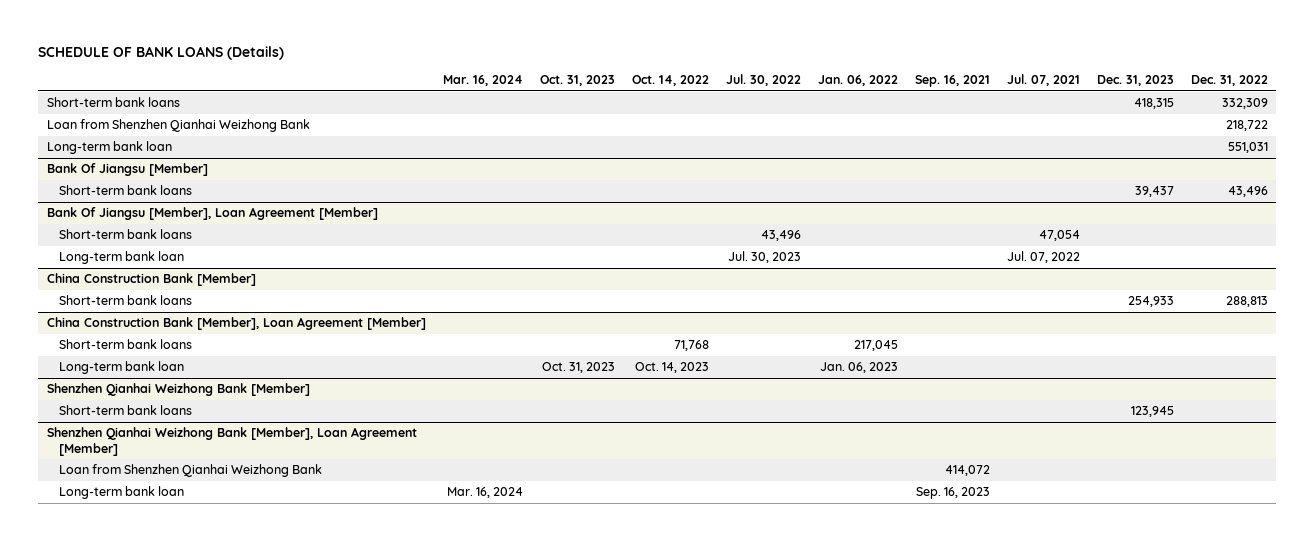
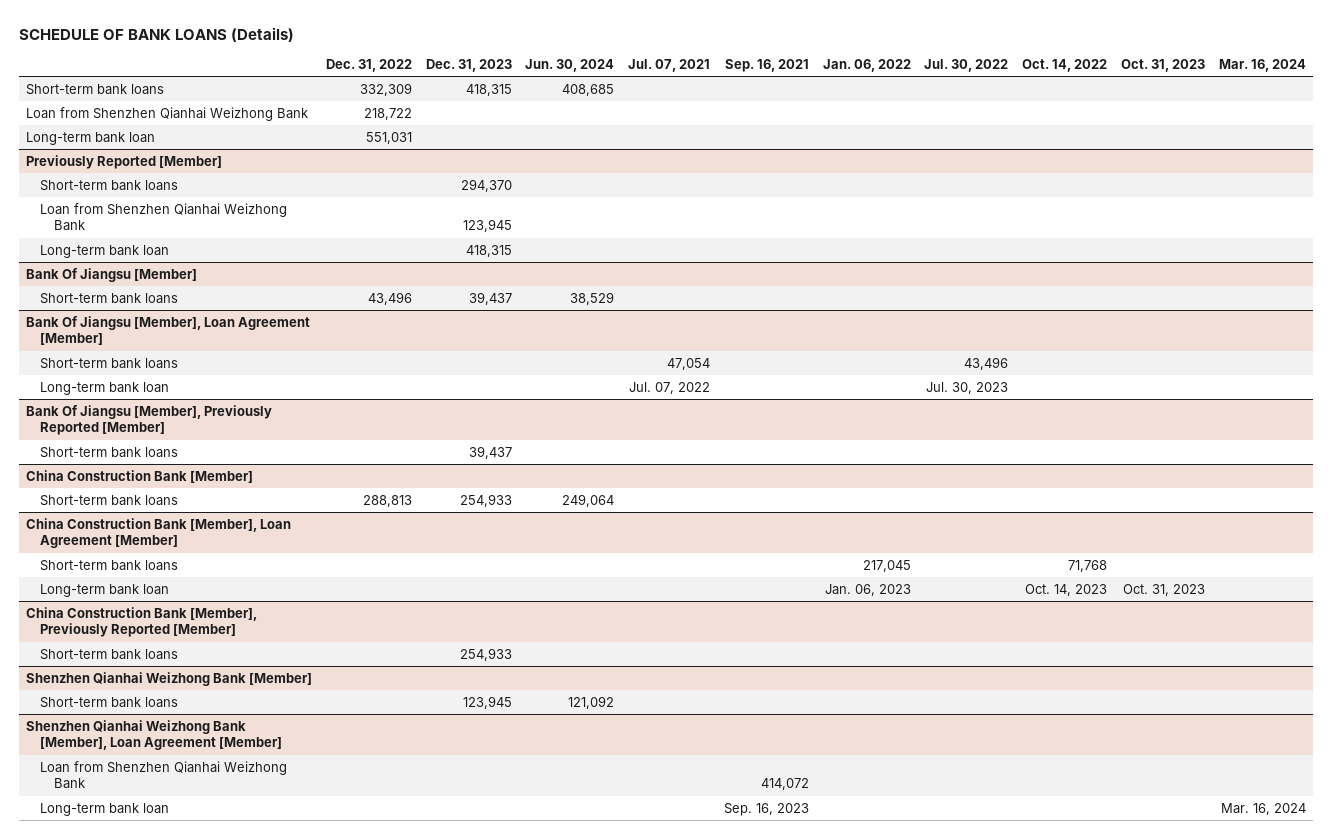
- | Mar. 16, 2024 | Oct. 31, 2023 | Oct. 14, 2022 | Jul. 30, 2022 | Jan. 06, 2022 | Sep. 16, 2021 | Jul. 07, 2021 | Dec. 31, 2023 | Dec. 31, 2022
+ | Dec. 31, 2022 | Dec. 31, 2023 | Jun. 30, 2024 | Jul. 07, 2021 | Sep. 16, 2021 | Jan. 06, 2022 | Jul. 30, 2022 | Oct. 14, 2022 | Oct. 31, 2023 | Mar. 16, 2024
+ Previously Reported [Member]
+ Short-term bank loans | | 294,370 | | | | | | | |
+ Loan from Shenzhen Qianhai Weizhong Bank | | 123,945 | | | | | | | |
+ Long-term bank loan | | 418,315 | | | | | | | |
+ Bank Of Jiangsu [Member], Previously Reported [Member]
+ Short-term bank loans | | 39,437 | | | | | | | |
+ China Construction Bank [Member], Previously Reported [Member]
+ Short-term bank loans | | 254,933 | | | | | | | |

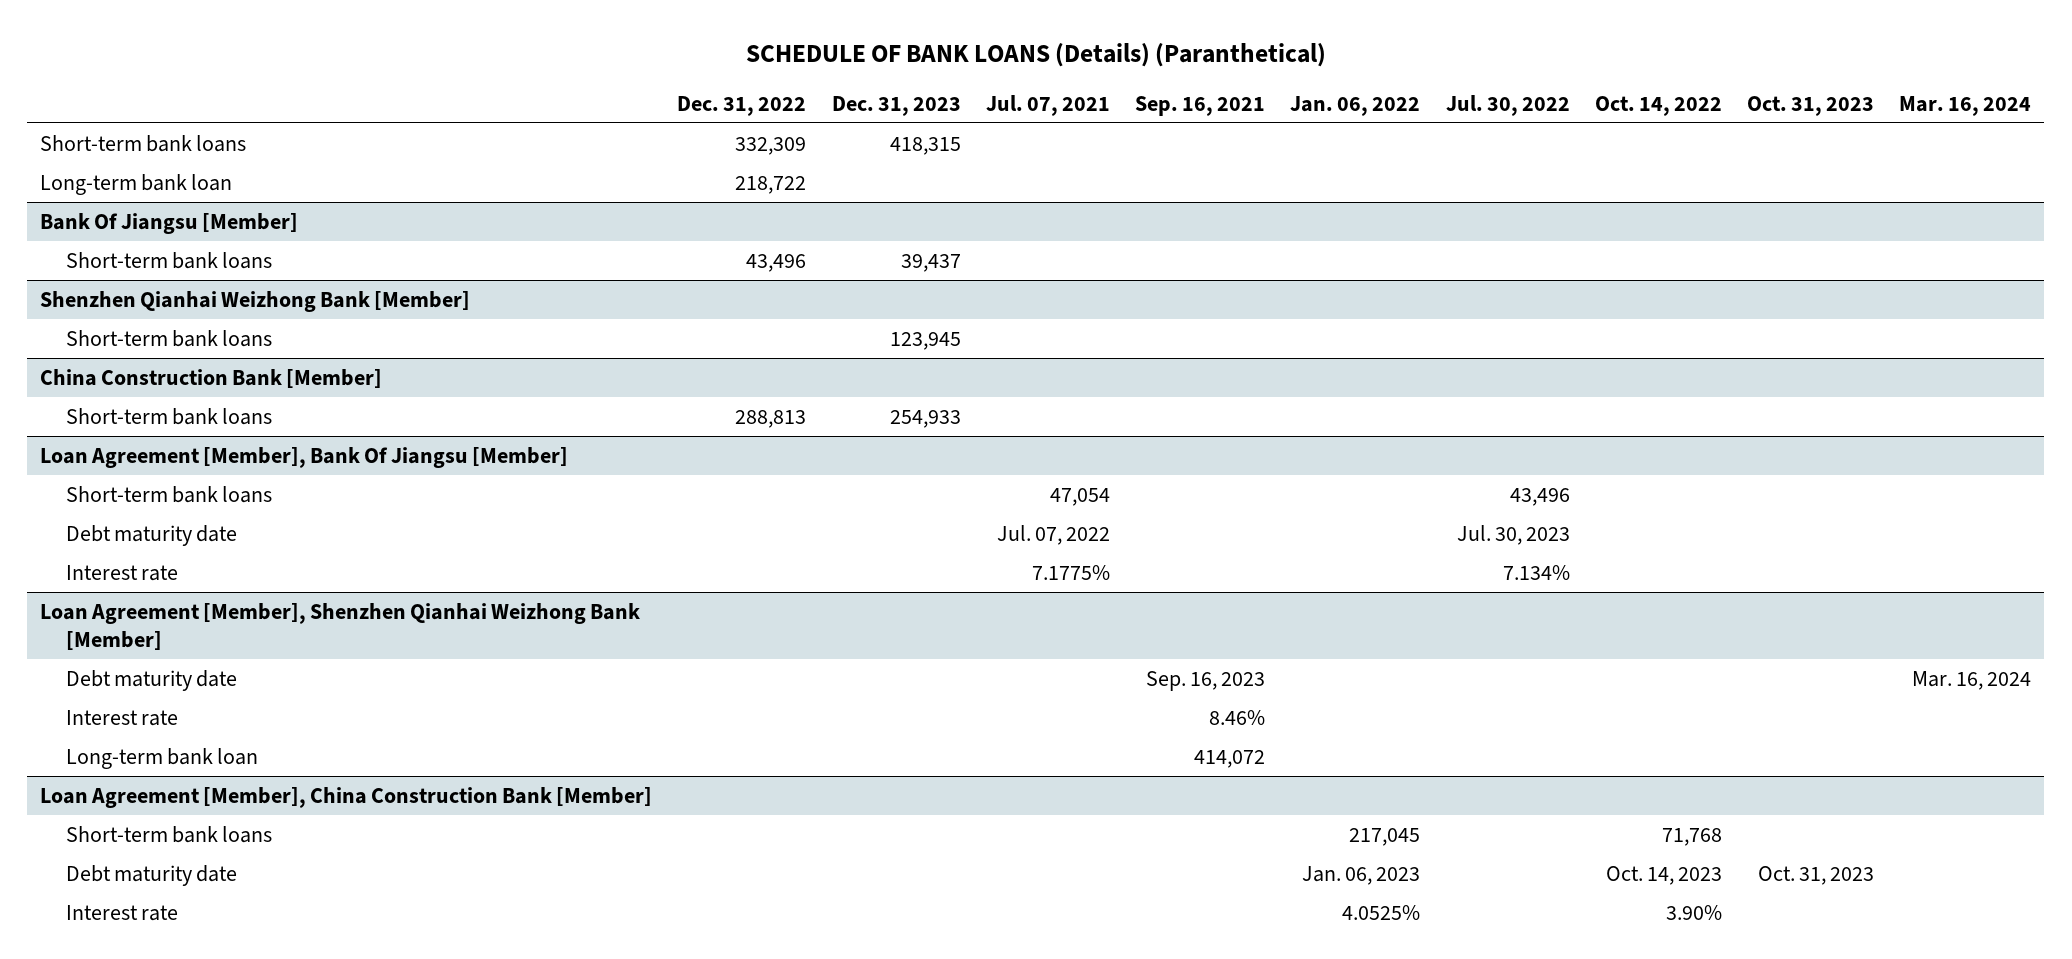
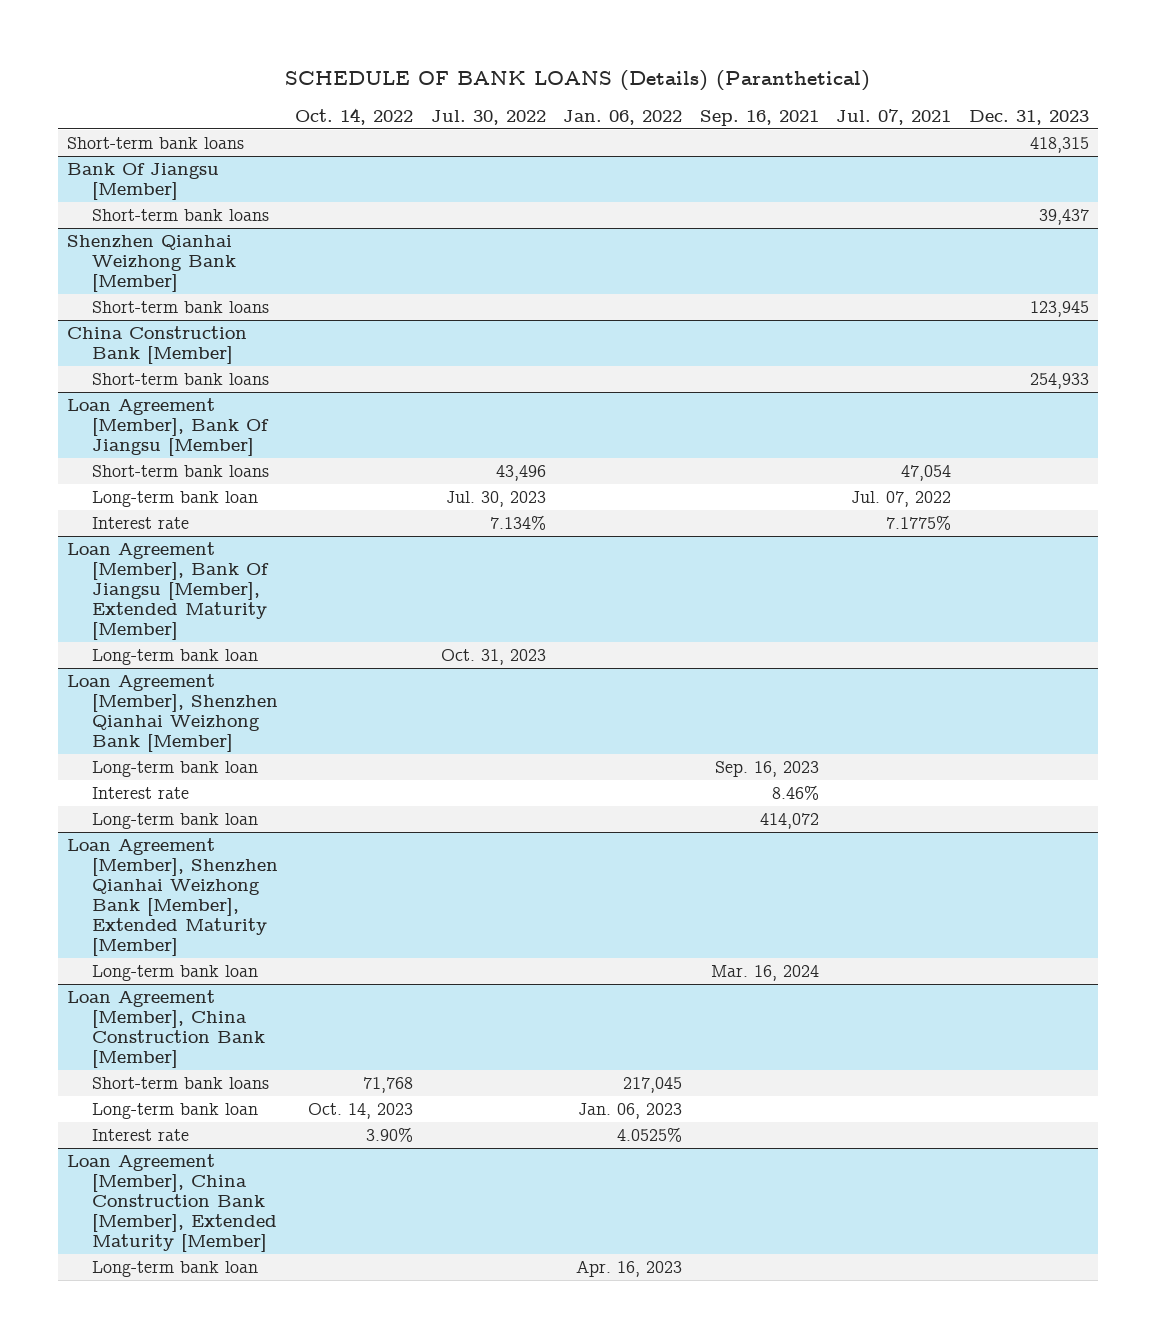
- | Dec. 31, 2022 | Dec. 31, 2023 | Jul. 07, 2021 | Sep. 16, 2021 | Jan. 06, 2022 | Jul. 30, 2022 | Oct. 14, 2022 | Oct. 31, 2023 | Mar. 16, 2024
+ | Oct. 14, 2022 | Jul. 30, 2022 | Jan. 06, 2022 | Sep. 16, 2021 | Jul. 07, 2021 | Dec. 31, 2023
- Long-term bank loan | 218,722 | | | | | | | |
@ Loan Agreement [Member], Bank Of Jiangsu [Member]
- Debt maturity date | | | Jul. 07, 2022 | | | Jul. 30, 2023 | | |
+ Long-term bank loan | | Jul. 30, 2023 | | | Jul. 07, 2022 |
+ Loan Agreement [Member], Bank Of Jiangsu [Member], Extended Maturity [Member]
+ Long-term bank loan | | Oct. 31, 2023 | | | |
@ Loan Agreement [Member], Shenzhen Qianhai Weizhong Bank [Member]
- Debt maturity date | | | | Sep. 16, 2023 | | | | | Mar. 16, 2024
+ Long-term bank loan | | | | Sep. 16, 2023 | |
+ Loan Agreement [Member], Shenzhen Qianhai Weizhong Bank [Member], Extended Maturity [Member]
+ Long-term bank loan | | | | Mar. 16, 2024 | |
@ Loan Agreement [Member], China Construction Bank [Member]
- Debt maturity date | | | | | Jan. 06, 2023 | | Oct. 14, 2023 | Oct. 31, 2023 |
+ Long-term bank loan | Oct. 14, 2023 | | Jan. 06, 2023 | | |
+ Loan Agreement [Member], China Construction Bank [Member], Extended Maturity [Member]
+ Long-term bank loan | | | Apr. 16, 2023 | | |

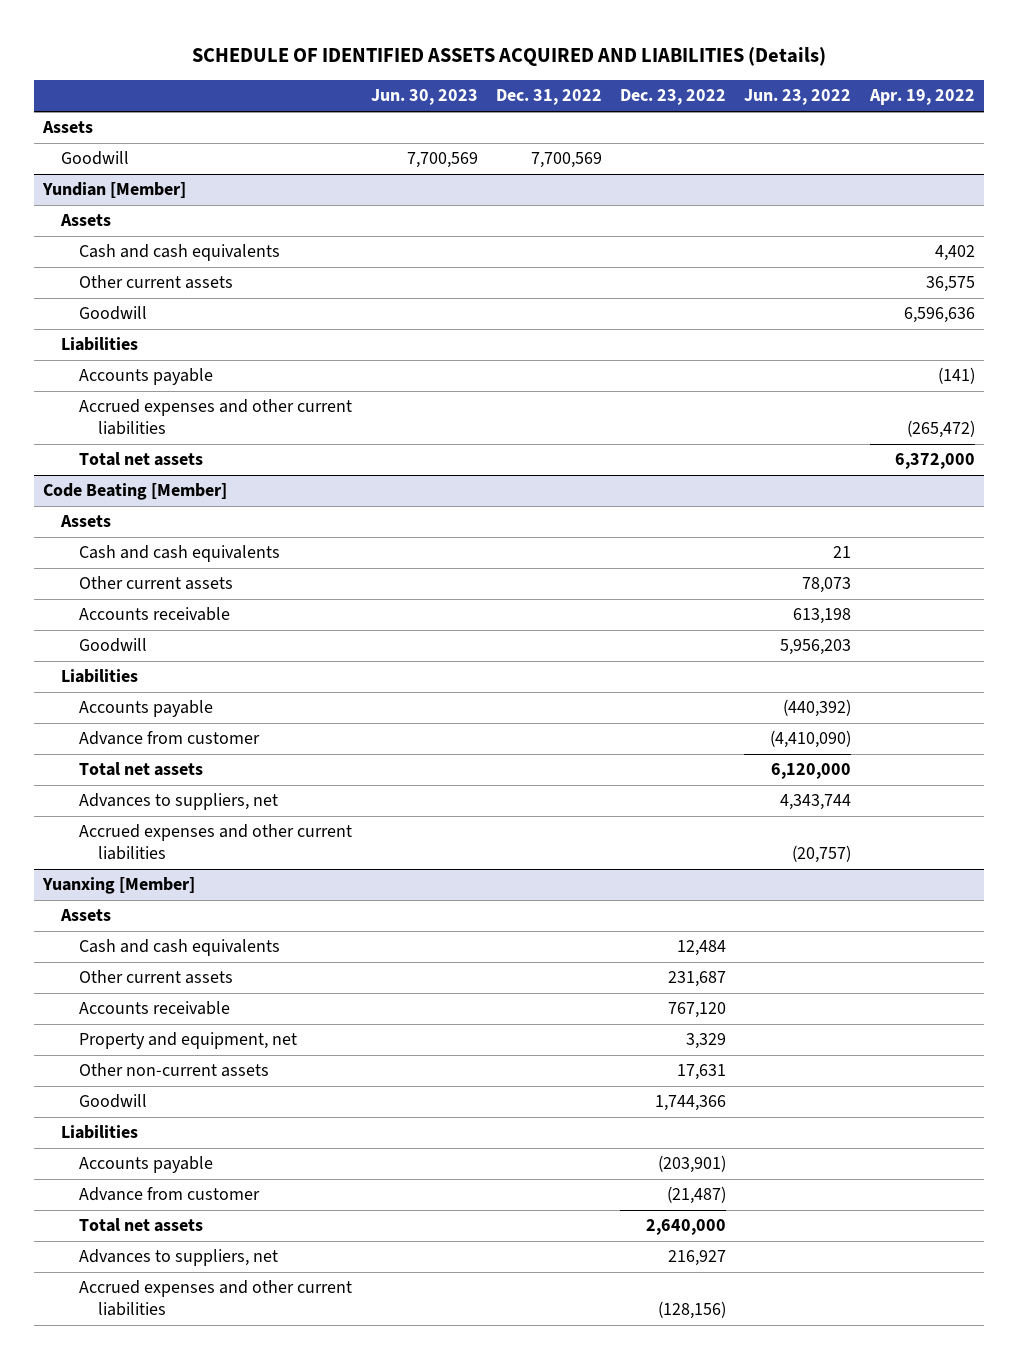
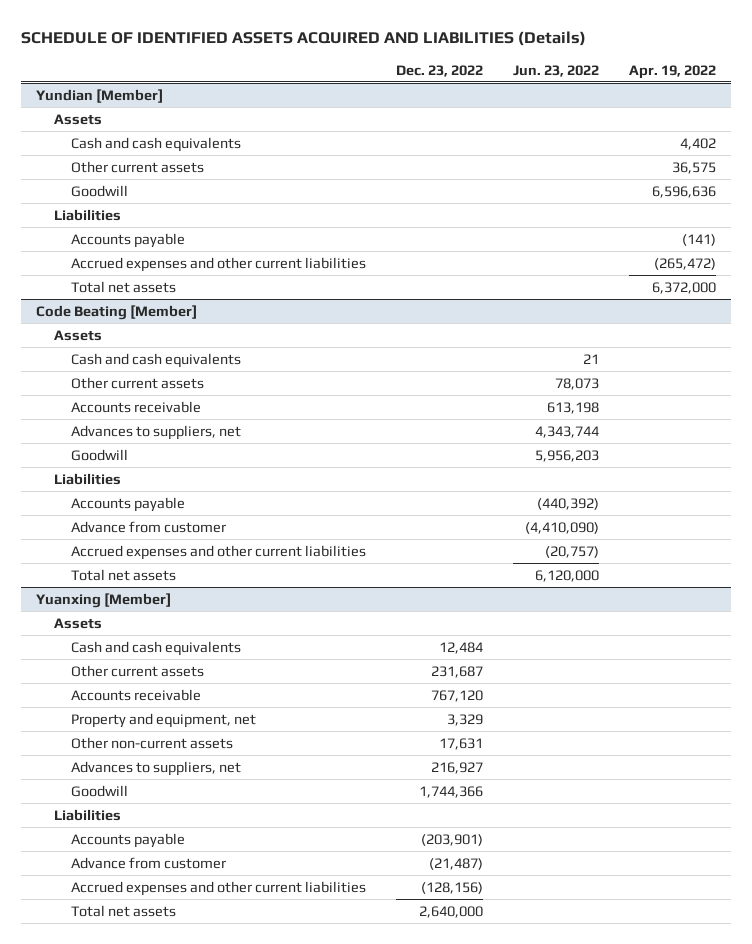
- | Jun. 30, 2023 | Dec. 31, 2022 | Dec. 23, 2022 | Jun. 23, 2022 | Apr. 19, 2022
+ | Dec. 23, 2022 | Jun. 23, 2022 | Apr. 19, 2022
- Assets
- Goodwill | 7,700,569 | 7,700,569 | | |
@ Code Beating [Member]
moved up: Advances to suppliers, net | | 4,343,744 |
moved down: Total net assets | | 6,120,000 |
@ Yuanxing [Member]
moved up: Advances to suppliers, net | 216,927 | |
moved down: Total net assets | 2,640,000 | |

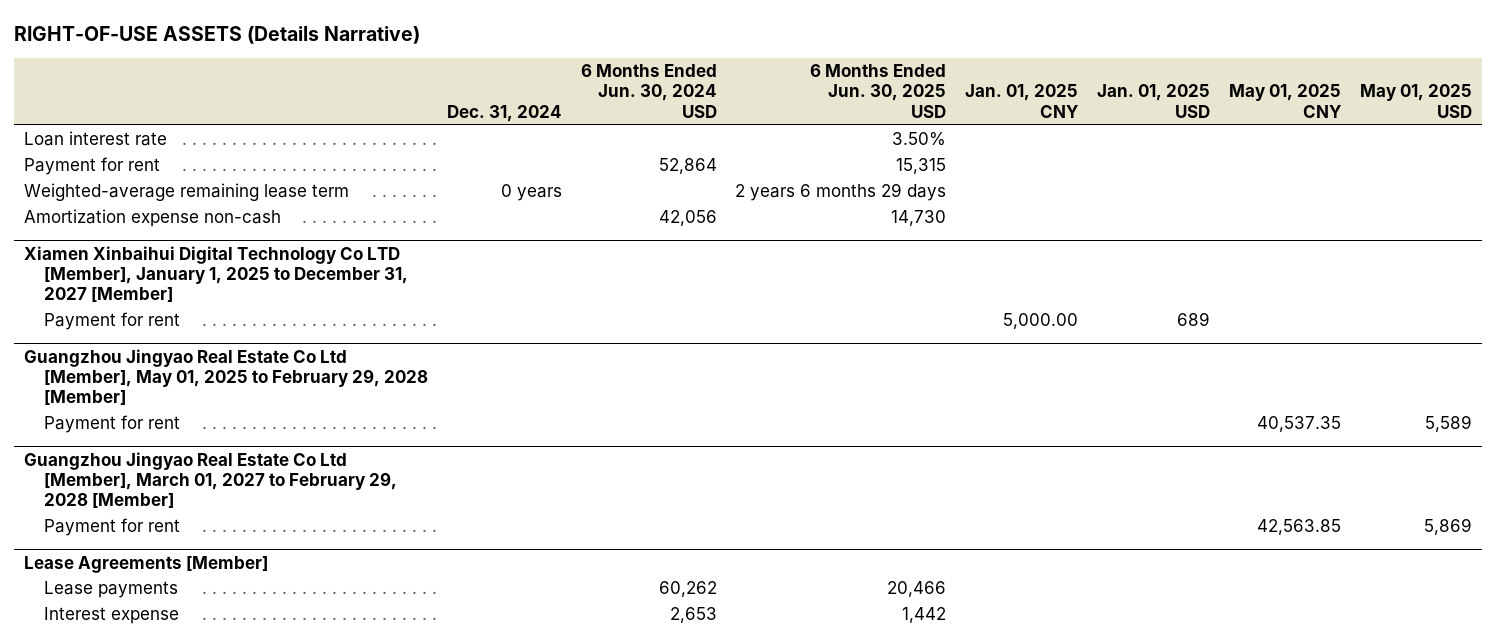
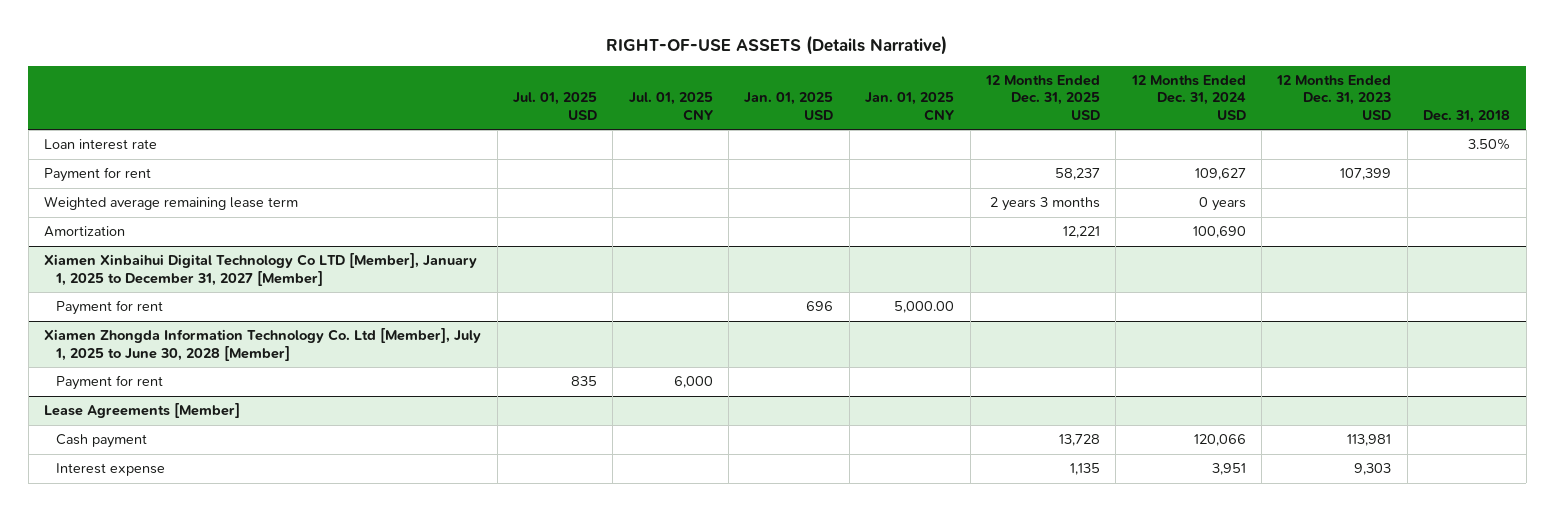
- | Dec. 31, 2024 | 6 Months Ended Jun. 30, 2024 USD | 6 Months Ended Jun. 30, 2025 USD | Jan. 01, 2025 CNY | Jan. 01, 2025 USD | May 01, 2025 CNY | May 01, 2025 USD
+ | Jul. 01, 2025 USD | Jul. 01, 2025 CNY | Jan. 01, 2025 USD | Jan. 01, 2025 CNY | 12 Months Ended Dec. 31, 2025 USD | 12 Months Ended Dec. 31, 2024 USD | 12 Months Ended Dec. 31, 2023 USD | Dec. 31, 2018
- Weighted-average remaining lease term | 0 years | | 2 years 6 months 29 days | | | |
- Amortization expense non-cash | | 42,056 | 14,730 | | | |
+ Weighted average remaining lease term | | | | | 2 years 3 months | 0 years | |
+ Amortization | | | | | 12,221 | 100,690 | |
@ Xiamen Xinbaihui Digital Technology Co LTD [Member], January 1, 2025 to December 31, 2027 [Member]
- Payment for rent | | | | 5,000.00 | 689 | |
- Guangzhou Jingyao Real Estate Co Ltd [Member], May 01, 2025 to February 29, 2028 [Member]
- Payment for rent | | | | | | 40,537.35 | 5,589
- Guangzhou Jingyao Real Estate Co Ltd [Member], March 01, 2027 to February 29, 2028 [Member]
- Payment for rent | | | | | | 42,563.85 | 5,869
@ Xiamen Xinbaihui Digital Technology Co LTD [Member], January 1, 2025 to December 31, 2027 [Member]
+ Payment for rent | | | 696 | 5,000.00 | | | |
+ Xiamen Zhongda Information Technology Co. Ltd [Member], July 1, 2025 to June 30, 2028 [Member]
+ Payment for rent | 835 | 6,000 | | | | | |
@ Lease Agreements [Member]
- Lease payments | | 60,262 | 20,466 | | | |
+ Cash payment | | | | | 13,728 | 120,066 | 113,981 |

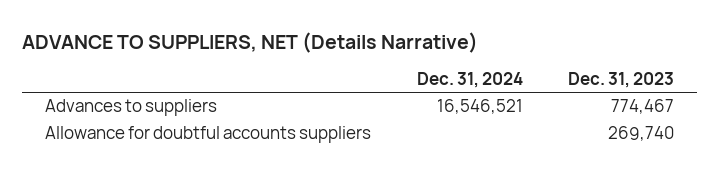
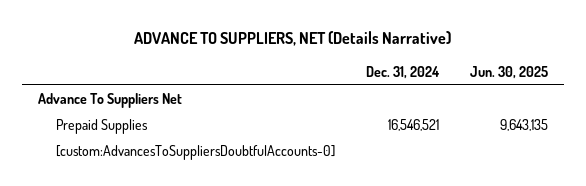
- | Dec. 31, 2024 | Dec. 31, 2023
+ | Dec. 31, 2024 | Jun. 30, 2025
- Advances to suppliers | 16,546,521 | 774,467
- Allowance for doubtful accounts suppliers | | 269,740
+ Advance To Suppliers Net
+ Prepaid Supplies | 16,546,521 | 9,643,135
+ [custom:AdvancesToSuppliersDoubtfulAccounts-0]

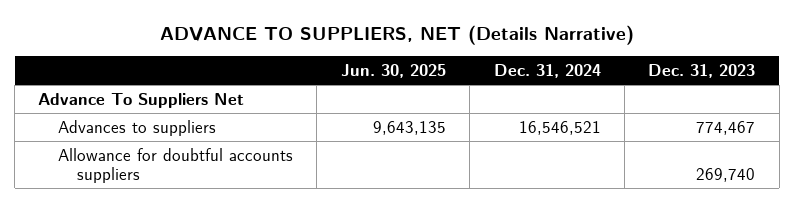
- | Dec. 31, 2024 | Jun. 30, 2025
+ | Jun. 30, 2025 | Dec. 31, 2024 | Dec. 31, 2023
- Prepaid Supplies | 16,546,521 | 9,643,135
- [custom:AdvancesToSuppliersDoubtfulAccounts-0]
+ Advances to suppliers | 9,643,135 | 16,546,521 | 774,467
+ Allowance for doubtful accounts suppliers | | | 269,740

